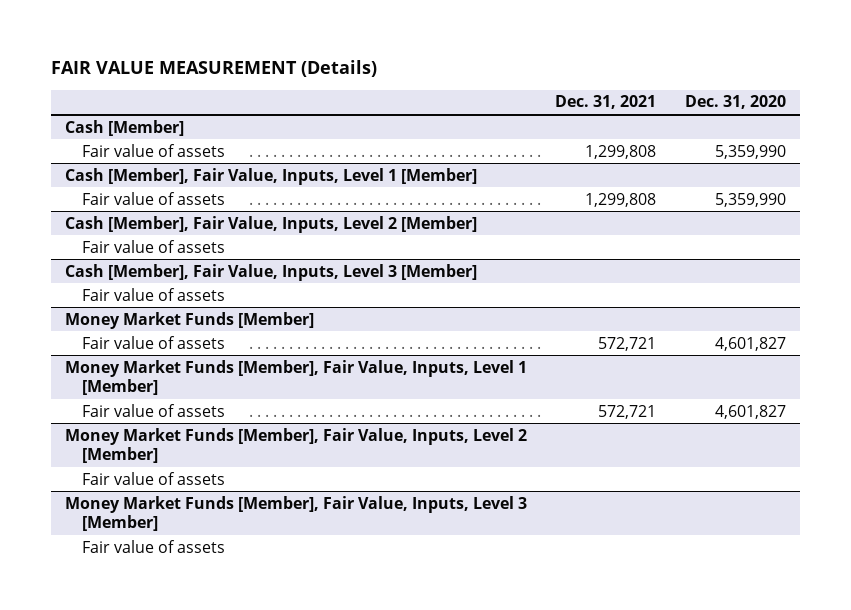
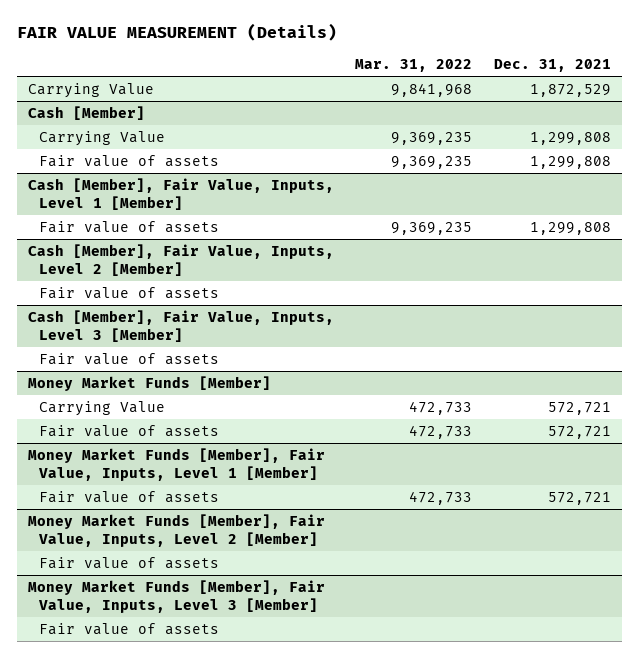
- | Dec. 31, 2021 | Dec. 31, 2020
+ | Mar. 31, 2022 | Dec. 31, 2021
+ Carrying Value | 9,841,968 | 1,872,529
@ Cash [Member]
+ Carrying Value | 9,369,235 | 1,299,808
@ Money Market Funds [Member]
+ Carrying Value | 472,733 | 572,721

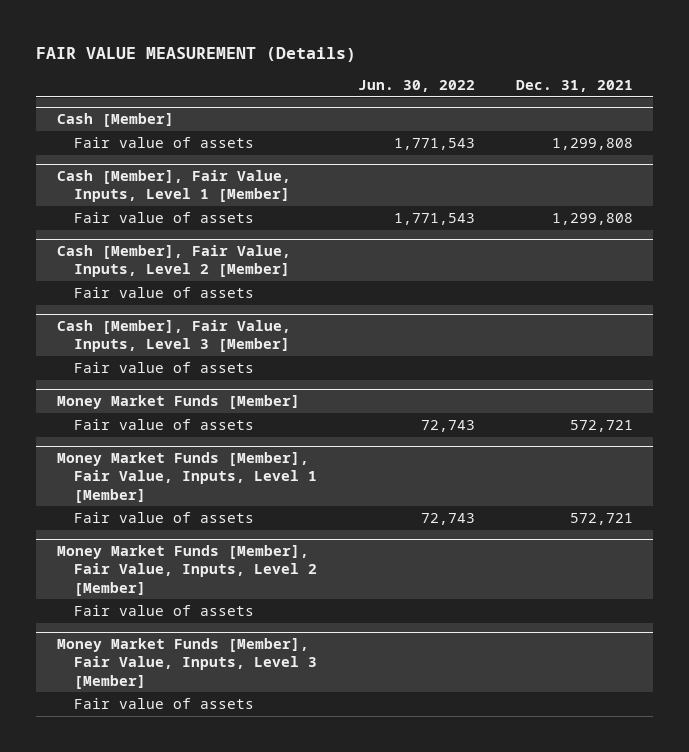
- | Mar. 31, 2022 | Dec. 31, 2021
+ | Jun. 30, 2022 | Dec. 31, 2021
- Carrying Value | 9,841,968 | 1,872,529
@ Cash [Member]
- Carrying Value | 9,369,235 | 1,299,808
@ Money Market Funds [Member]
- Carrying Value | 472,733 | 572,721

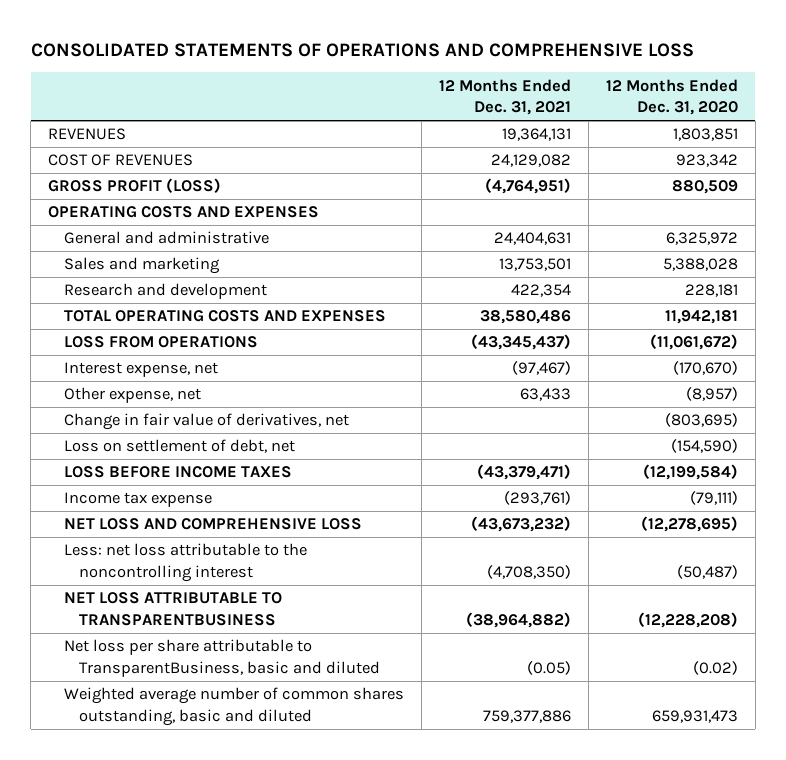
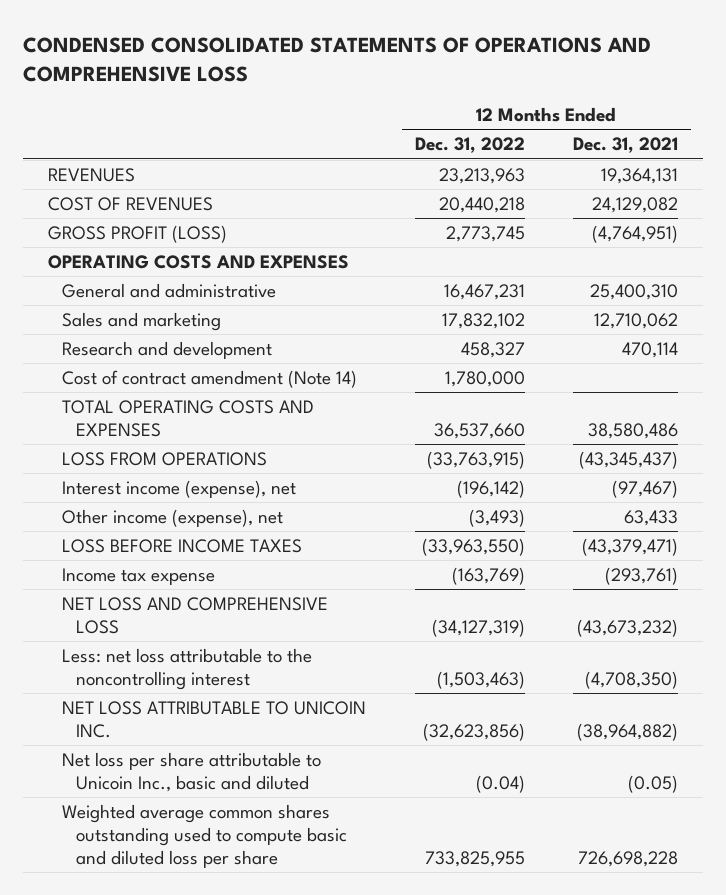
- CONSOLIDATED STATEMENTS OF OPERATIONS AND COMPREHENSIVE LOSS
+ CONDENSED CONSOLIDATED STATEMENTS OF OPERATIONS AND COMPREHENSIVE LOSS
- | 12 Months Ended Dec. 31, 2021 | 12 Months Ended Dec. 31, 2020
+ | 12 Months Ended Dec. 31, 2022 | 12 Months Ended Dec. 31, 2021
- General and administrative | 24,404,631 | 6,325,972
- Sales and marketing | 13,753,501 | 5,388,028
- Research and development | 422,354 | 228,181
+ General and administrative | 16,467,231 | 25,400,310
+ Sales and marketing | 17,832,102 | 12,710,062
+ Research and development | 458,327 | 470,114
+ Cost of contract amendment (Note 14) | 1,780,000 |
- Interest expense, net | (97,467) | (170,670)
- Other expense, net | 63,433 | (8,957)
- Change in fair value of derivatives, net | | (803,695)
- Loss on settlement of debt, net | | (154,590)
+ Interest income (expense), net | (196,142) | (97,467)
+ Other income (expense), net | (3,493) | 63,433
- NET LOSS ATTRIBUTABLE TO TRANSPARENTBUSINESS | (38,964,882) | (12,228,208)
- Net loss per share attributable to TransparentBusiness, basic and diluted | (0.05) | (0.02)
- Weighted average number of common shares outstanding, basic and diluted | 759,377,886 | 659,931,473
+ NET LOSS ATTRIBUTABLE TO UNICOIN INC. | (32,623,856) | (38,964,882)
+ Net loss per share attributable to Unicoin Inc., basic and diluted | (0.04) | (0.05)
+ Weighted average common shares outstanding used to compute basic and diluted loss per share | 733,825,955 | 726,698,228

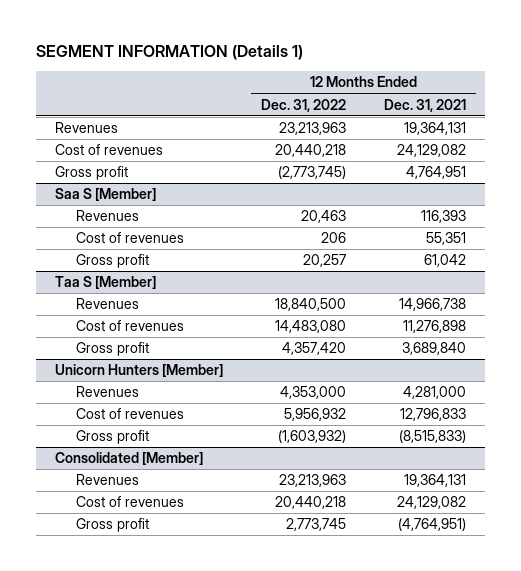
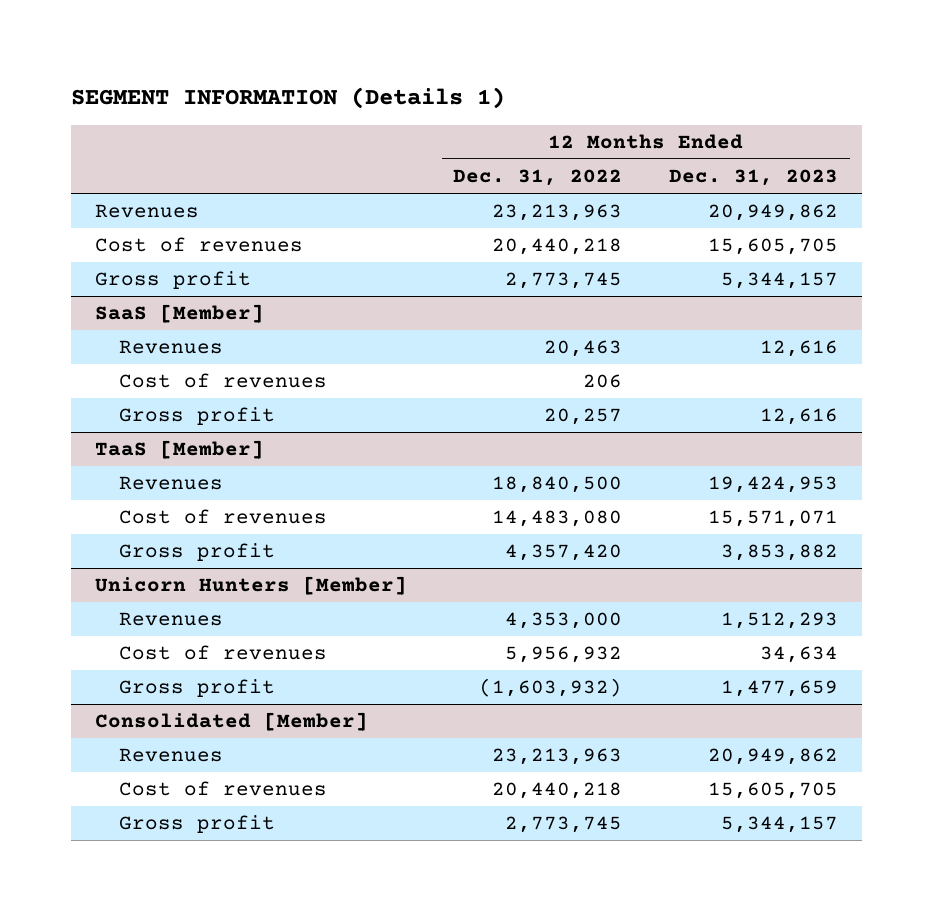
- | 12 Months Ended Dec. 31, 2022 | 12 Months Ended Dec. 31, 2021
+ | 12 Months Ended Dec. 31, 2022 | 12 Months Ended Dec. 31, 2023
- Gross profit | (2,773,745) | 4,764,951
- Saa S [Member]
+ Gross profit | 2,773,745 | 5,344,157
+ SaaS [Member]
- Taa S [Member]
+ TaaS [Member]

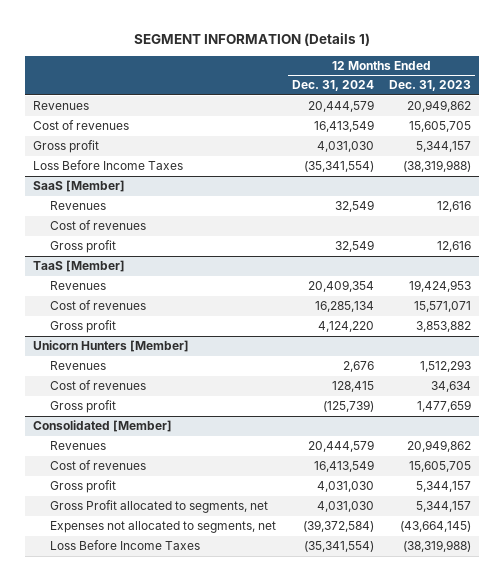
- | 12 Months Ended Dec. 31, 2022 | 12 Months Ended Dec. 31, 2023
+ | 12 Months Ended Dec. 31, 2024 | 12 Months Ended Dec. 31, 2023
+ Loss Before Income Taxes | (35,341,554) | (38,319,988)
@ Consolidated [Member]
+ Gross Profit allocated to segments, net | 4,031,030 | 5,344,157
+ Expenses not allocated to segments, net | (39,372,584) | (43,664,145)
+ Loss Before Income Taxes | (35,341,554) | (38,319,988)

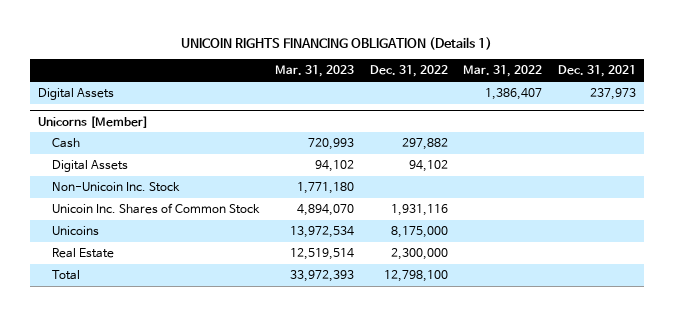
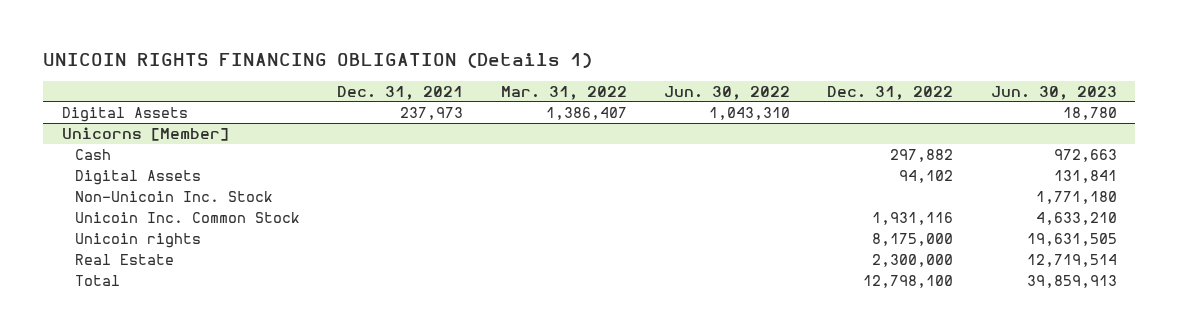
- | Mar. 31, 2023 | Dec. 31, 2022 | Mar. 31, 2022 | Dec. 31, 2021
+ | Dec. 31, 2021 | Mar. 31, 2022 | Jun. 30, 2022 | Dec. 31, 2022 | Jun. 30, 2023
@ Unicorns [Member]
- Unicoin Inc. Shares of Common Stock | 4,894,070 | 1,931,116 | |
- Unicoins | 13,972,534 | 8,175,000 | |
+ Unicoin Inc. Common Stock | | | | 1,931,116 | 4,633,210
+ Unicoin rights | | | | 8,175,000 | 19,631,505

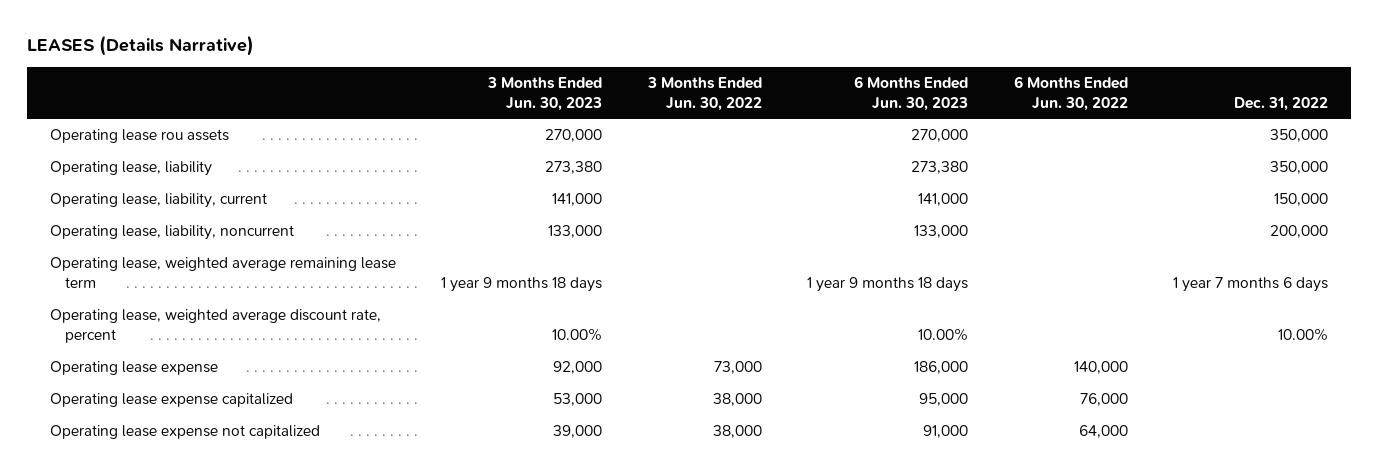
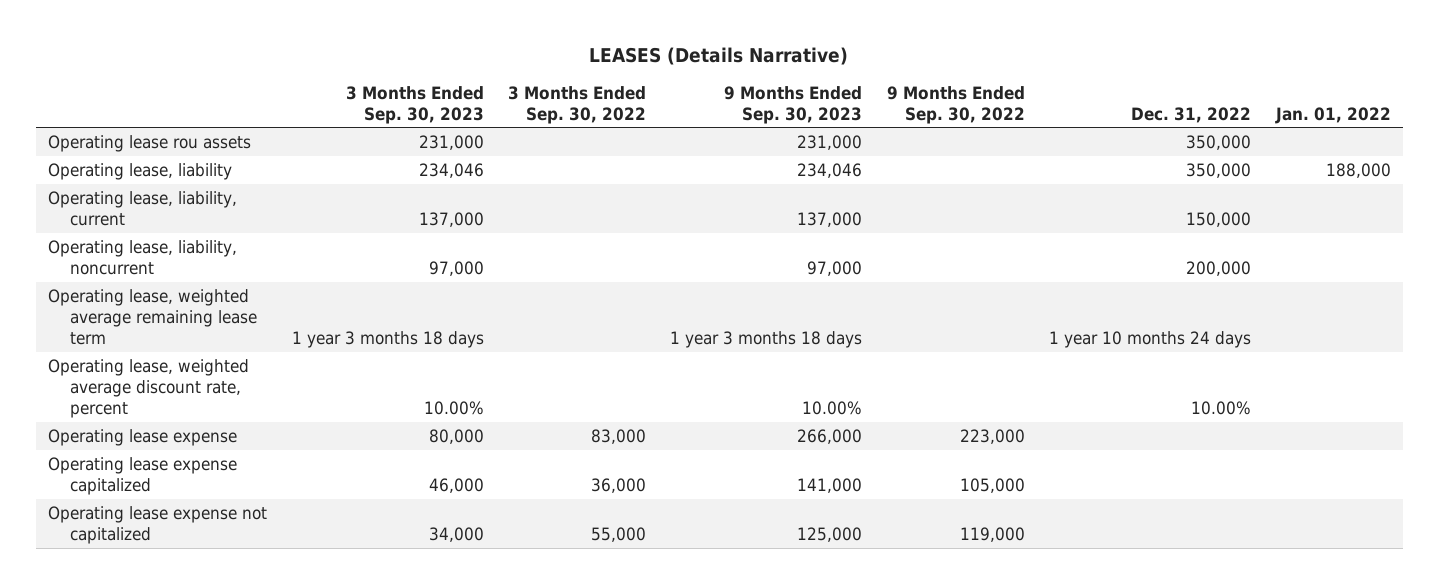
- | 3 Months Ended Jun. 30, 2023 | 3 Months Ended Jun. 30, 2022 | 6 Months Ended Jun. 30, 2023 | 6 Months Ended Jun. 30, 2022 | Dec. 31, 2022
+ | 3 Months Ended Sep. 30, 2023 | 3 Months Ended Sep. 30, 2022 | 9 Months Ended Sep. 30, 2023 | 9 Months Ended Sep. 30, 2022 | Dec. 31, 2022 | Jan. 01, 2022
- Operating lease, weighted average remaining lease term | 1 year 9 months 18 days | | 1 year 9 months 18 days | | 1 year 7 months 6 days
+ Operating lease, weighted average remaining lease term | 1 year 3 months 18 days | | 1 year 3 months 18 days | | 1 year 10 months 24 days |

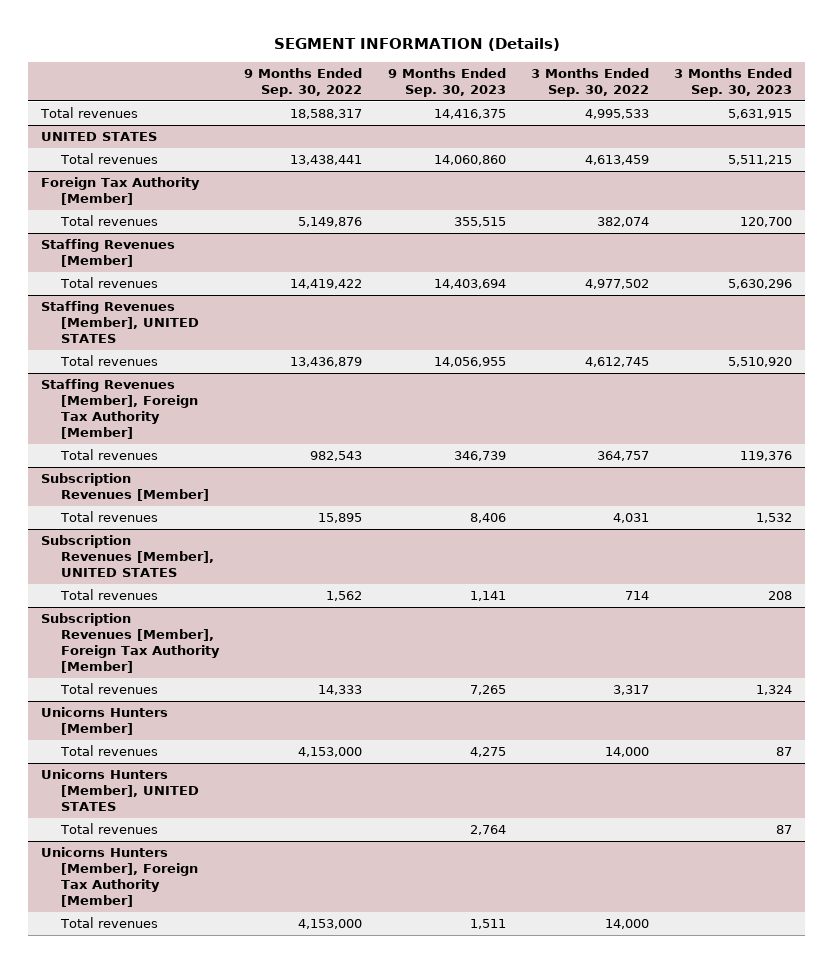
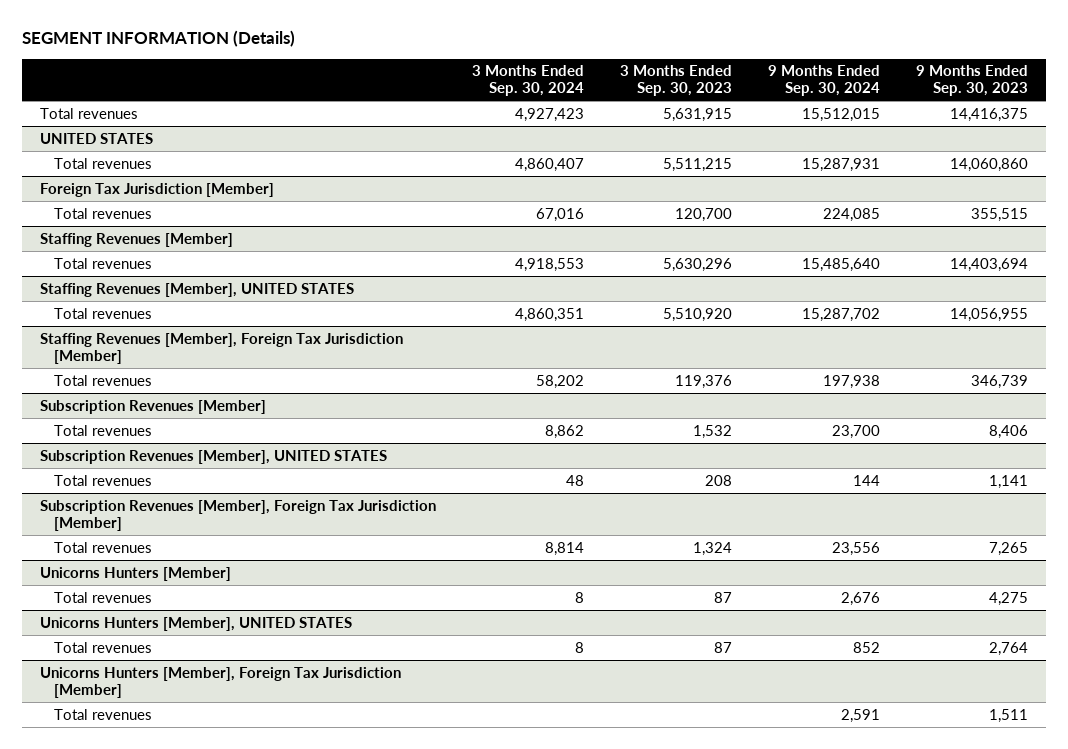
- | 9 Months Ended Sep. 30, 2022 | 9 Months Ended Sep. 30, 2023 | 3 Months Ended Sep. 30, 2022 | 3 Months Ended Sep. 30, 2023
+ | 3 Months Ended Sep. 30, 2024 | 3 Months Ended Sep. 30, 2023 | 9 Months Ended Sep. 30, 2024 | 9 Months Ended Sep. 30, 2023
- Foreign Tax Authority [Member]
+ Foreign Tax Jurisdiction [Member]
- Staffing Revenues [Member], Foreign Tax Authority [Member]
+ Staffing Revenues [Member], Foreign Tax Jurisdiction [Member]
- Subscription Revenues [Member], Foreign Tax Authority [Member]
+ Subscription Revenues [Member], Foreign Tax Jurisdiction [Member]
- Unicorns Hunters [Member], Foreign Tax Authority [Member]
+ Unicorns Hunters [Member], Foreign Tax Jurisdiction [Member]

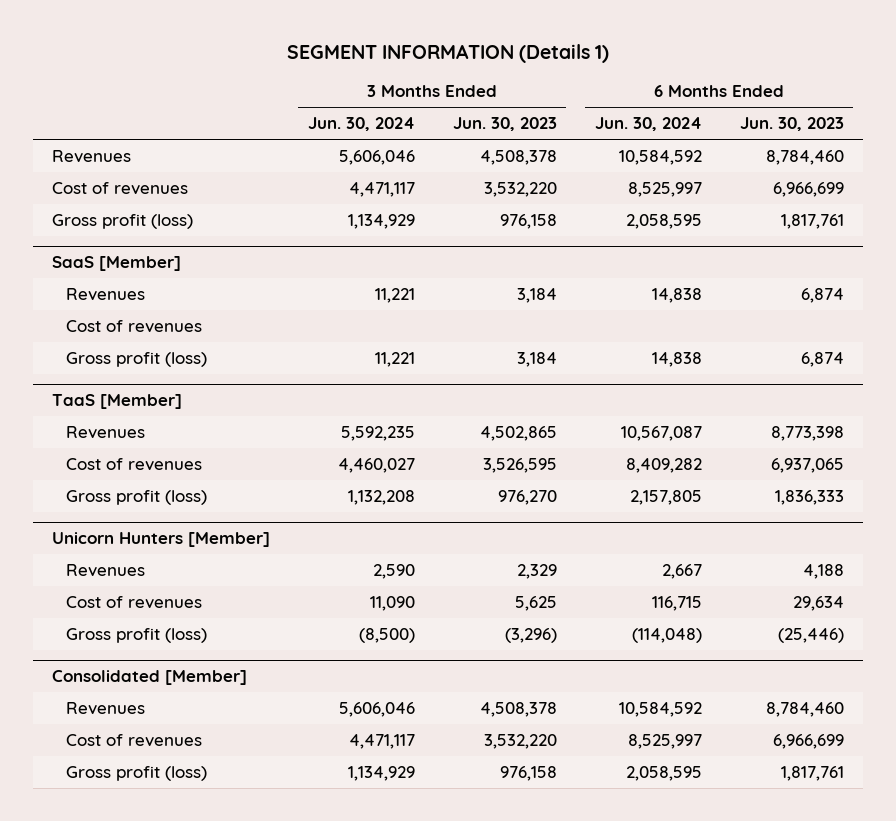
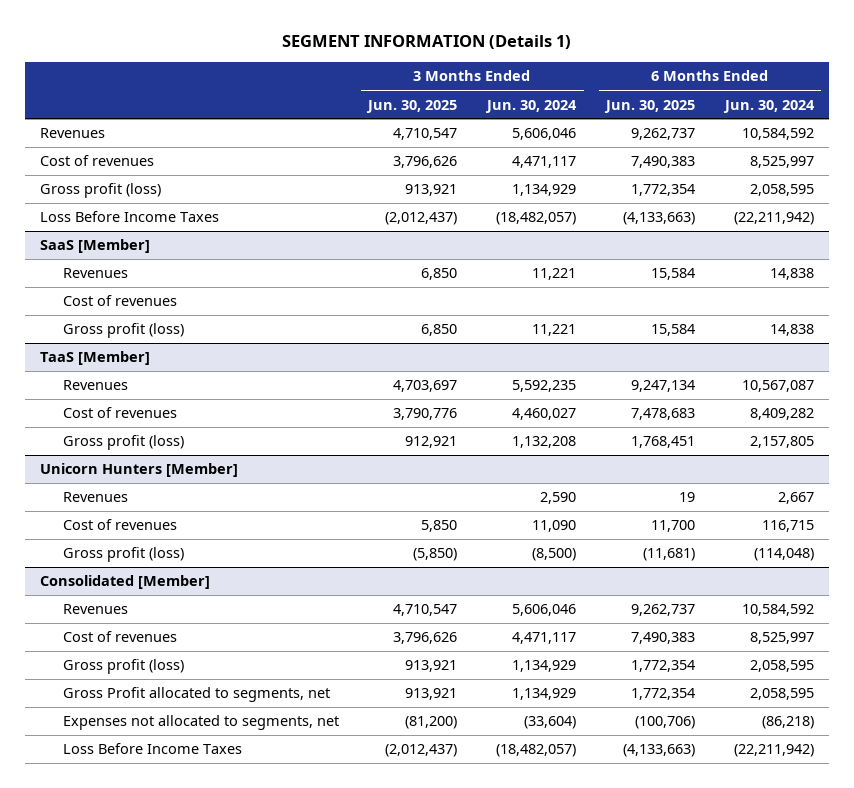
- | 3 Months Ended Jun. 30, 2024 | 3 Months Ended Jun. 30, 2023 | 6 Months Ended Jun. 30, 2024 | 6 Months Ended Jun. 30, 2023
+ | 3 Months Ended Jun. 30, 2025 | 3 Months Ended Jun. 30, 2024 | 6 Months Ended Jun. 30, 2025 | 6 Months Ended Jun. 30, 2024
+ Loss Before Income Taxes | (2,012,437) | (18,482,057) | (4,133,663) | (22,211,942)
@ Consolidated [Member]
+ Gross Profit allocated to segments, net | 913,921 | 1,134,929 | 1,772,354 | 2,058,595
+ Expenses not allocated to segments, net | (81,200) | (33,604) | (100,706) | (86,218)
+ Loss Before Income Taxes | (2,012,437) | (18,482,057) | (4,133,663) | (22,211,942)

